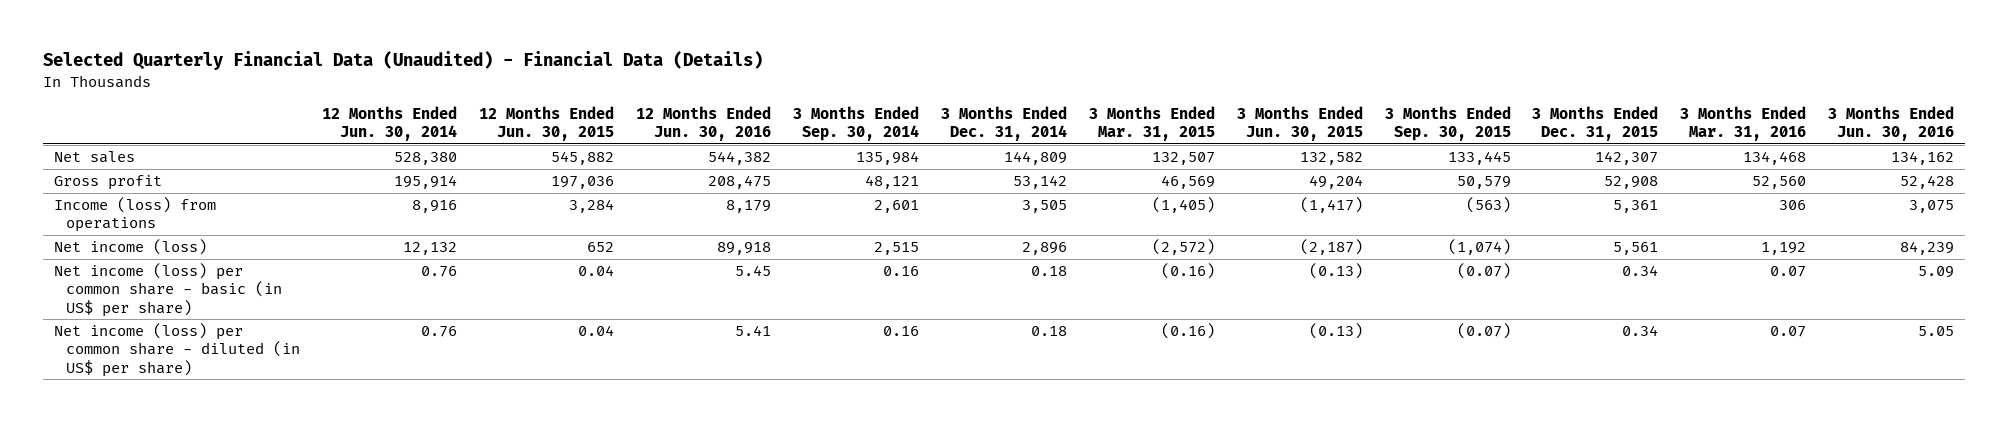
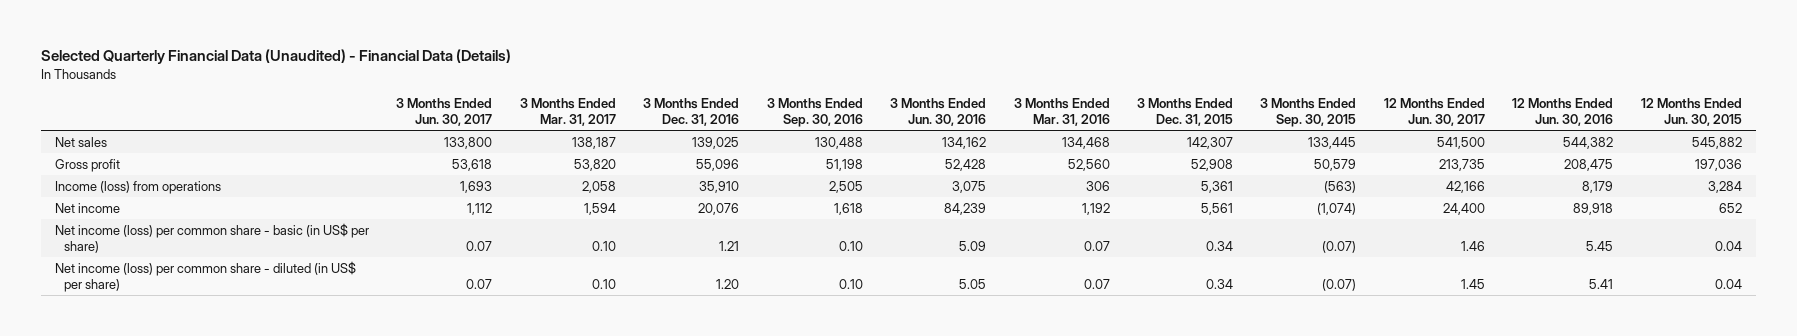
- | 12 Months Ended Jun. 30, 2014 | 12 Months Ended Jun. 30, 2015 | 12 Months Ended Jun. 30, 2016 | 3 Months Ended Sep. 30, 2014 | 3 Months Ended Dec. 31, 2014 | 3 Months Ended Mar. 31, 2015 | 3 Months Ended Jun. 30, 2015 | 3 Months Ended Sep. 30, 2015 | 3 Months Ended Dec. 31, 2015 | 3 Months Ended Mar. 31, 2016 | 3 Months Ended Jun. 30, 2016
+ | 3 Months Ended Jun. 30, 2017 | 3 Months Ended Mar. 31, 2017 | 3 Months Ended Dec. 31, 2016 | 3 Months Ended Sep. 30, 2016 | 3 Months Ended Jun. 30, 2016 | 3 Months Ended Mar. 31, 2016 | 3 Months Ended Dec. 31, 2015 | 3 Months Ended Sep. 30, 2015 | 12 Months Ended Jun. 30, 2017 | 12 Months Ended Jun. 30, 2016 | 12 Months Ended Jun. 30, 2015
- Net income (loss) | 12,132 | 652 | 89,918 | 2,515 | 2,896 | (2,572) | (2,187) | (1,074) | 5,561 | 1,192 | 84,239
+ Net income | 1,112 | 1,594 | 20,076 | 1,618 | 84,239 | 1,192 | 5,561 | (1,074) | 24,400 | 89,918 | 652

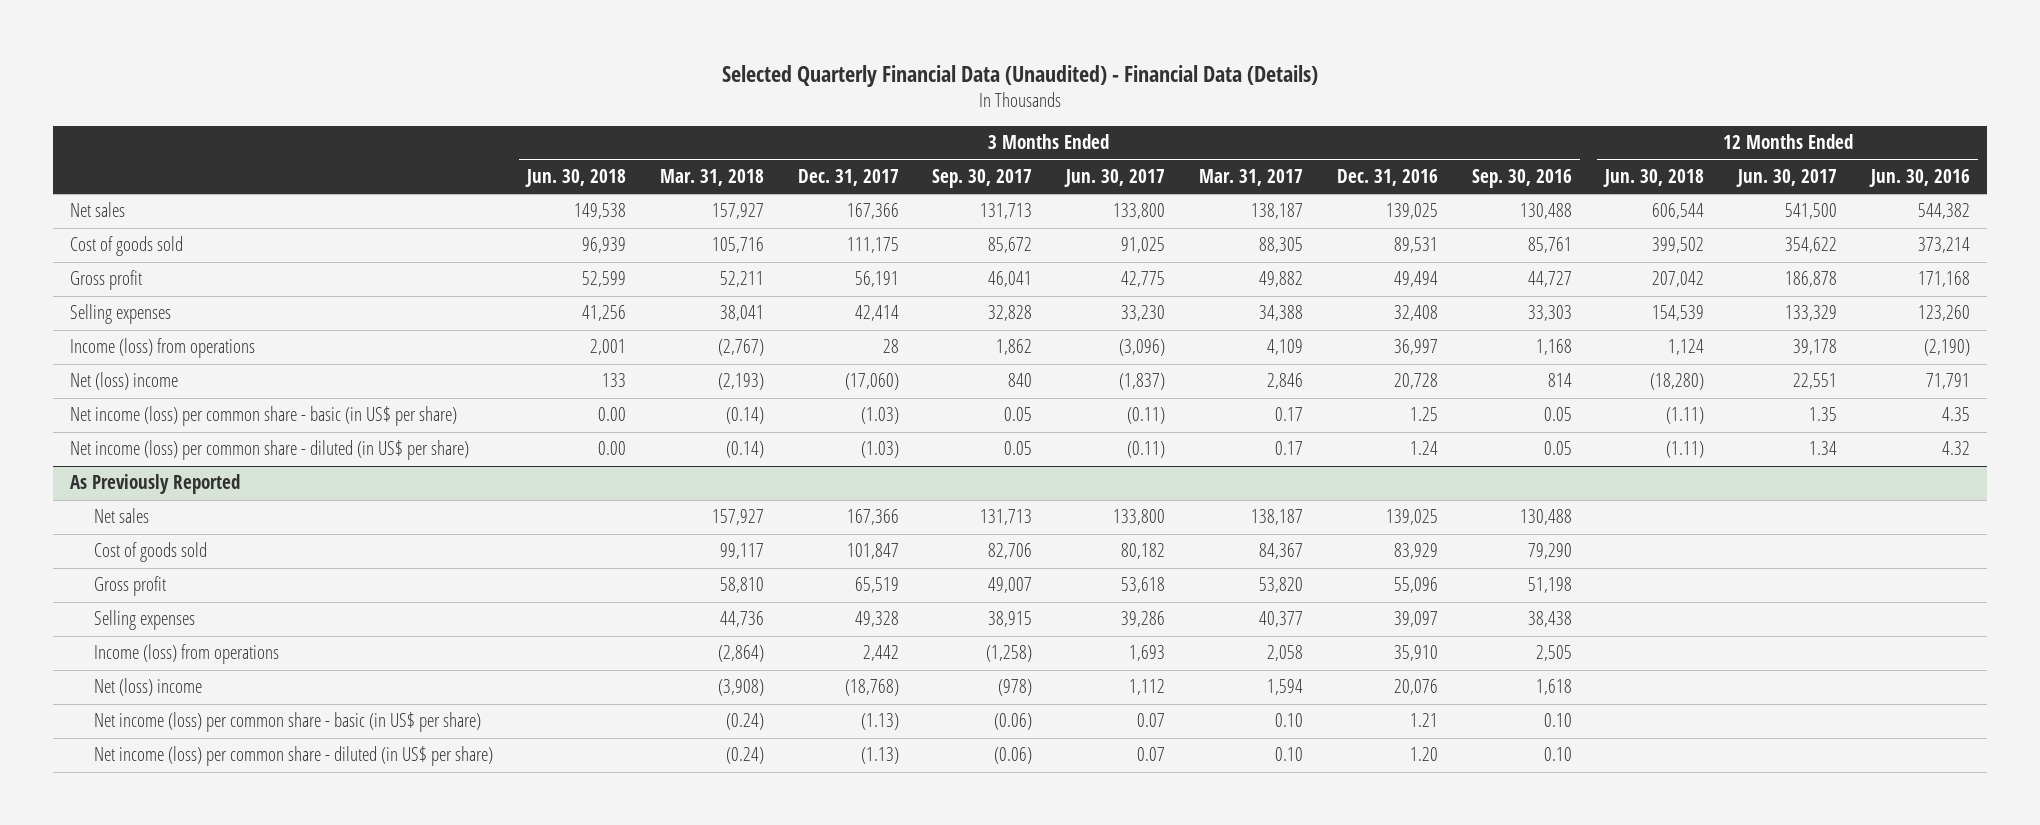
- | 3 Months Ended Jun. 30, 2017 | 3 Months Ended Mar. 31, 2017 | 3 Months Ended Dec. 31, 2016 | 3 Months Ended Sep. 30, 2016 | 3 Months Ended Jun. 30, 2016 | 3 Months Ended Mar. 31, 2016 | 3 Months Ended Dec. 31, 2015 | 3 Months Ended Sep. 30, 2015 | 12 Months Ended Jun. 30, 2017 | 12 Months Ended Jun. 30, 2016 | 12 Months Ended Jun. 30, 2015
+ | 3 Months Ended Jun. 30, 2018 | 3 Months Ended Mar. 31, 2018 | 3 Months Ended Dec. 31, 2017 | 3 Months Ended Sep. 30, 2017 | 3 Months Ended Jun. 30, 2017 | 3 Months Ended Mar. 31, 2017 | 3 Months Ended Dec. 31, 2016 | 3 Months Ended Sep. 30, 2016 | 12 Months Ended Jun. 30, 2018 | 12 Months Ended Jun. 30, 2017 | 12 Months Ended Jun. 30, 2016
- Gross profit | 53,618 | 53,820 | 55,096 | 51,198 | 52,428 | 52,560 | 52,908 | 50,579 | 213,735 | 208,475 | 197,036
- Income (loss) from operations | 1,693 | 2,058 | 35,910 | 2,505 | 3,075 | 306 | 5,361 | (563) | 42,166 | 8,179 | 3,284
- Net income | 1,112 | 1,594 | 20,076 | 1,618 | 84,239 | 1,192 | 5,561 | (1,074) | 24,400 | 89,918 | 652
- Net income (loss) per common share - basic (in US$ per share) | 0.07 | 0.10 | 1.21 | 0.10 | 5.09 | 0.07 | 0.34 | (0.07) | 1.46 | 5.45 | 0.04
- Net income (loss) per common share - diluted (in US$ per share) | 0.07 | 0.10 | 1.20 | 0.10 | 5.05 | 0.07 | 0.34 | (0.07) | 1.45 | 5.41 | 0.04
+ Cost of goods sold | 96,939 | 105,716 | 111,175 | 85,672 | 91,025 | 88,305 | 89,531 | 85,761 | 399,502 | 354,622 | 373,214
+ Gross profit | 52,599 | 52,211 | 56,191 | 46,041 | 42,775 | 49,882 | 49,494 | 44,727 | 207,042 | 186,878 | 171,168
+ Selling expenses | 41,256 | 38,041 | 42,414 | 32,828 | 33,230 | 34,388 | 32,408 | 33,303 | 154,539 | 133,329 | 123,260
+ Income (loss) from operations | 2,001 | (2,767) | 28 | 1,862 | (3,096) | 4,109 | 36,997 | 1,168 | 1,124 | 39,178 | (2,190)
+ Net (loss) income | 133 | (2,193) | (17,060) | 840 | (1,837) | 2,846 | 20,728 | 814 | (18,280) | 22,551 | 71,791
+ Net income (loss) per common share - basic (in US$ per share) | 0.00 | (0.14) | (1.03) | 0.05 | (0.11) | 0.17 | 1.25 | 0.05 | (1.11) | 1.35 | 4.35
+ Net income (loss) per common share - diluted (in US$ per share) | 0.00 | (0.14) | (1.03) | 0.05 | (0.11) | 0.17 | 1.24 | 0.05 | (1.11) | 1.34 | 4.32
+ As Previously Reported
+ Net sales | | 157,927 | 167,366 | 131,713 | 133,800 | 138,187 | 139,025 | 130,488 | | |
+ Cost of goods sold | | 99,117 | 101,847 | 82,706 | 80,182 | 84,367 | 83,929 | 79,290 | | |
+ Gross profit | | 58,810 | 65,519 | 49,007 | 53,618 | 53,820 | 55,096 | 51,198 | | |
+ Selling expenses | | 44,736 | 49,328 | 38,915 | 39,286 | 40,377 | 39,097 | 38,438 | | |
+ Income (loss) from operations | | (2,864) | 2,442 | (1,258) | 1,693 | 2,058 | 35,910 | 2,505 | | |
+ Net (loss) income | | (3,908) | (18,768) | (978) | 1,112 | 1,594 | 20,076 | 1,618 | | |
+ Net income (loss) per common share - basic (in US$ per share) | | (0.24) | (1.13) | (0.06) | 0.07 | 0.10 | 1.21 | 0.10 | | |
+ Net income (loss) per common share - diluted (in US$ per share) | | (0.24) | (1.13) | (0.06) | 0.07 | 0.10 | 1.20 | 0.10 | | |

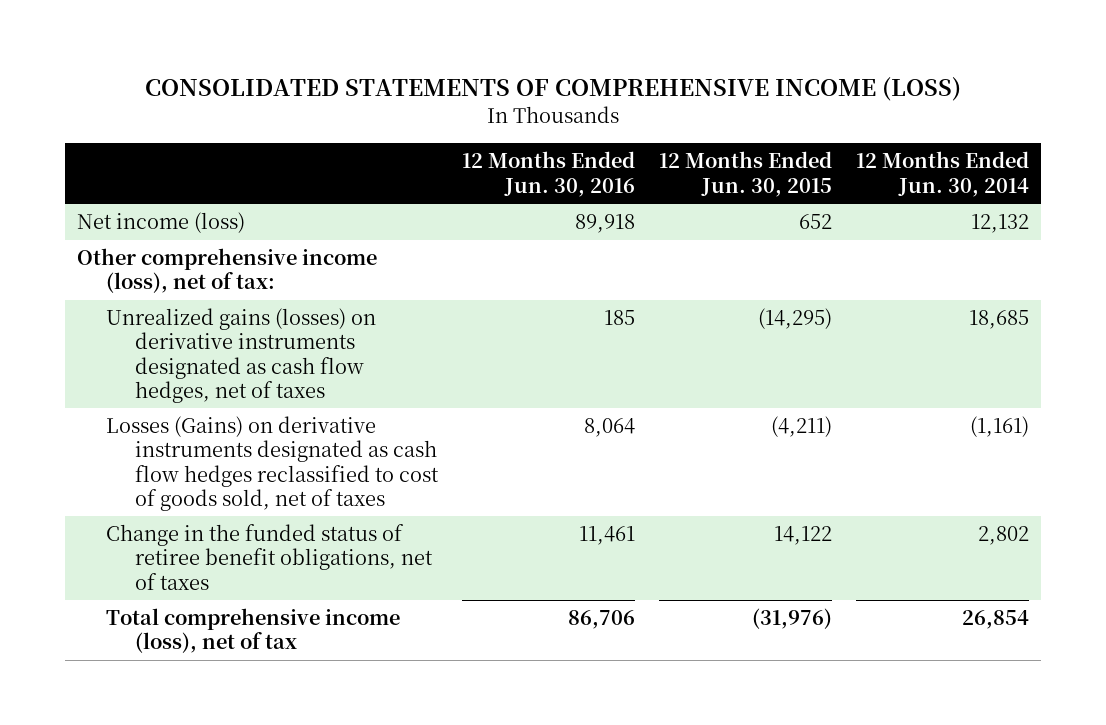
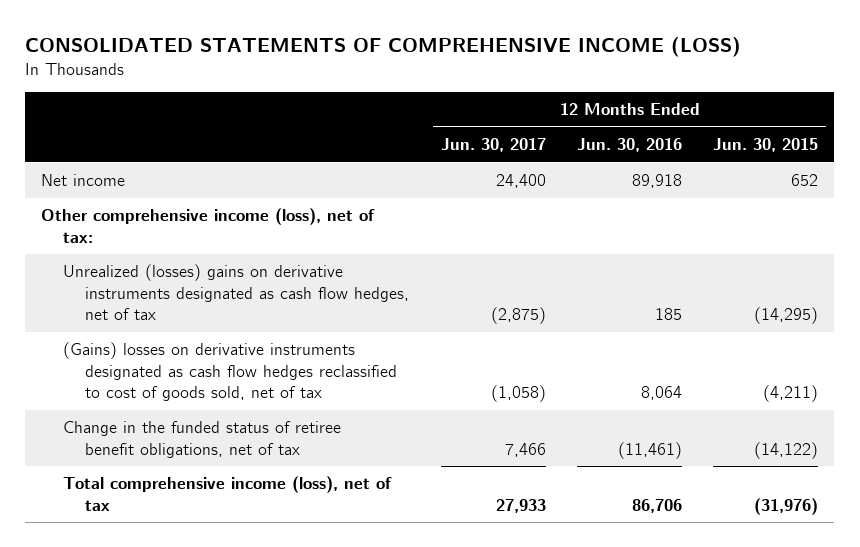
- | 12 Months Ended Jun. 30, 2016 | 12 Months Ended Jun. 30, 2015 | 12 Months Ended Jun. 30, 2014
+ | 12 Months Ended Jun. 30, 2017 | 12 Months Ended Jun. 30, 2016 | 12 Months Ended Jun. 30, 2015
- Net income (loss) | 89,918 | 652 | 12,132
+ Net income | 24,400 | 89,918 | 652
- Unrealized gains (losses) on derivative instruments designated as cash flow hedges, net of taxes | 185 | (14,295) | 18,685
- Losses (Gains) on derivative instruments designated as cash flow hedges reclassified to cost of goods sold, net of taxes | 8,064 | (4,211) | (1,161)
- Change in the funded status of retiree benefit obligations, net of taxes | 11,461 | 14,122 | 2,802
+ Unrealized (losses) gains on derivative instruments designated as cash flow hedges, net of tax | (2,875) | 185 | (14,295)
+ (Gains) losses on derivative instruments designated as cash flow hedges reclassified to cost of goods sold, net of tax | (1,058) | 8,064 | (4,211)
+ Change in the funded status of retiree benefit obligations, net of tax | 7,466 | (11,461) | (14,122)

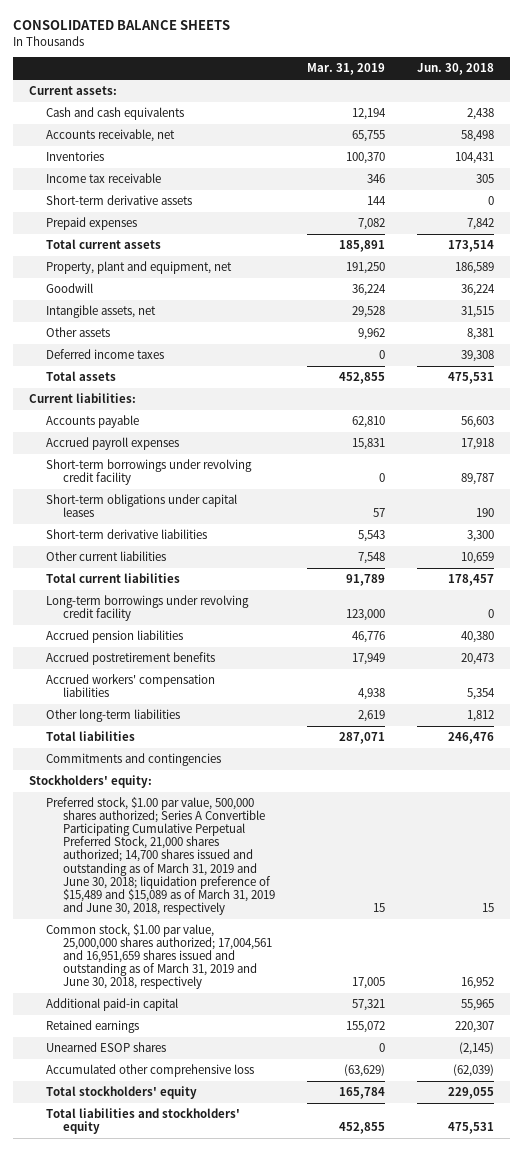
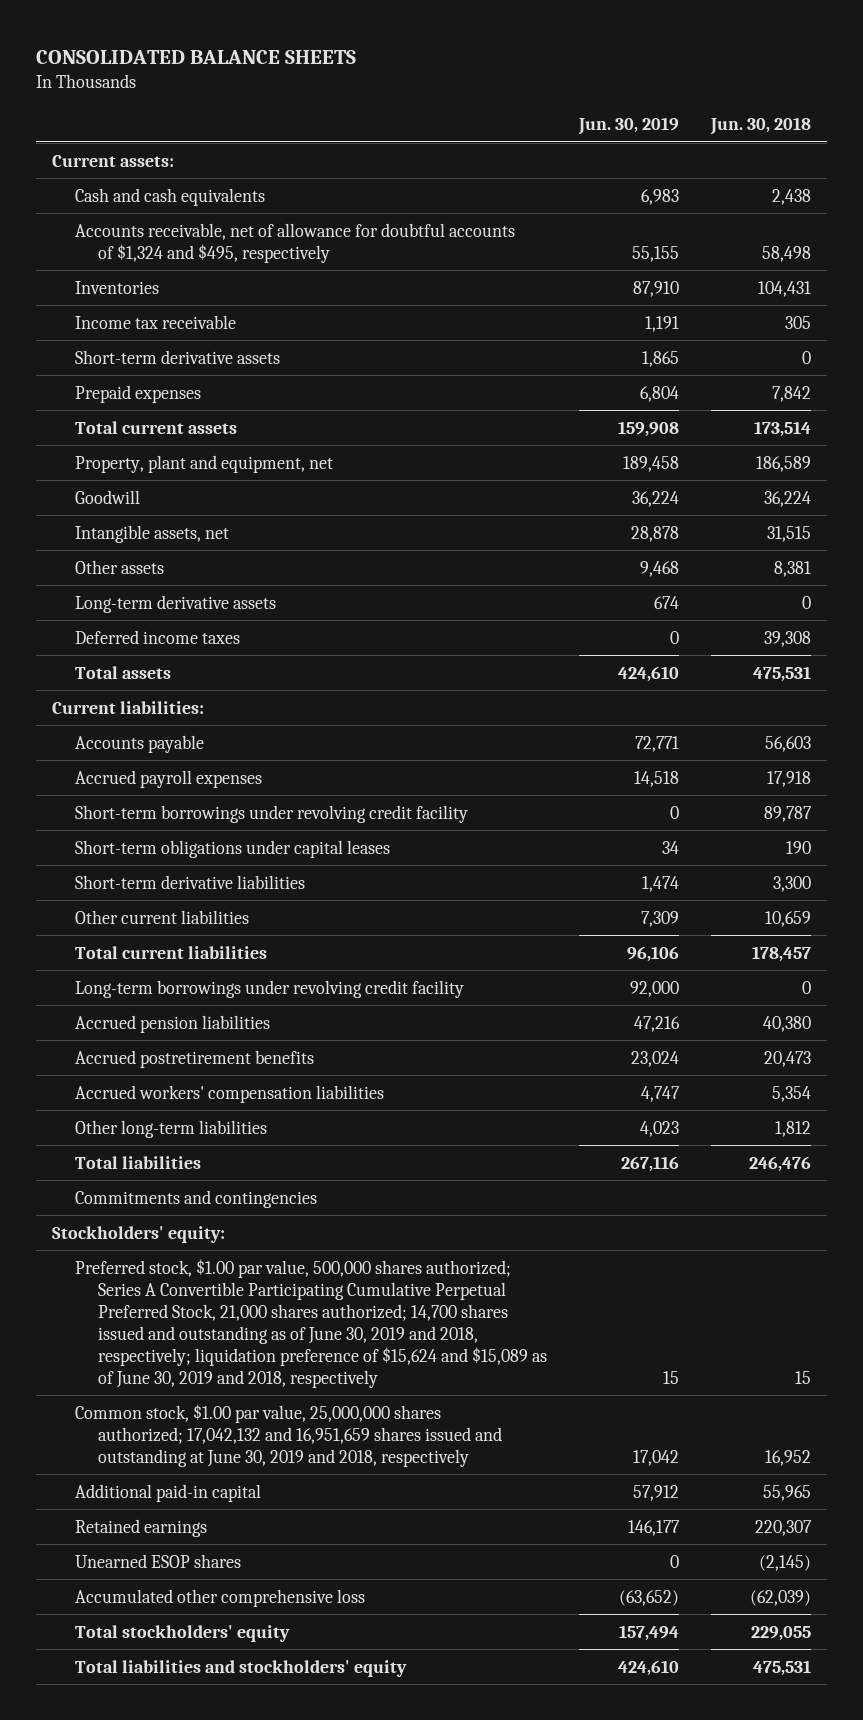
- | Mar. 31, 2019 | Jun. 30, 2018
+ | Jun. 30, 2019 | Jun. 30, 2018
- Accounts receivable, net | 65,755 | 58,498
+ Accounts receivable, net of allowance for doubtful accounts of $1,324 and $495, respectively | 55,155 | 58,498
+ Long-term derivative assets | 674 | 0
- Preferred stock, $1.00 par value, 500,000 shares authorized; Series A Convertible Participating Cumulative Perpetual Preferred Stock, 21,000 shares authorized; 14,700 shares issued and outstanding as of March 31, 2019 and June 30, 2018; liquidation preference of $15,489 and $15,089 as of March 31, 2019 and June 30, 2018, respectively | 15 | 15
- Common stock, $1.00 par value, 25,000,000 shares authorized; 17,004,561 and 16,951,659 shares issued and outstanding as of March 31, 2019 and June 30, 2018, respectively | 17,005 | 16,952
+ Preferred stock, $1.00 par value, 500,000 shares authorized; Series A Convertible Participating Cumulative Perpetual Preferred Stock, 21,000 shares authorized; 14,700 shares issued and outstanding as of June 30, 2019 and 2018, respectively; liquidation preference of $15,624 and $15,089 as of June 30, 2019 and 2018, respectively | 15 | 15
+ Common stock, $1.00 par value, 25,000,000 shares authorized; 17,042,132 and 16,951,659 shares issued and outstanding at June 30, 2019 and 2018, respectively | 17,042 | 16,952

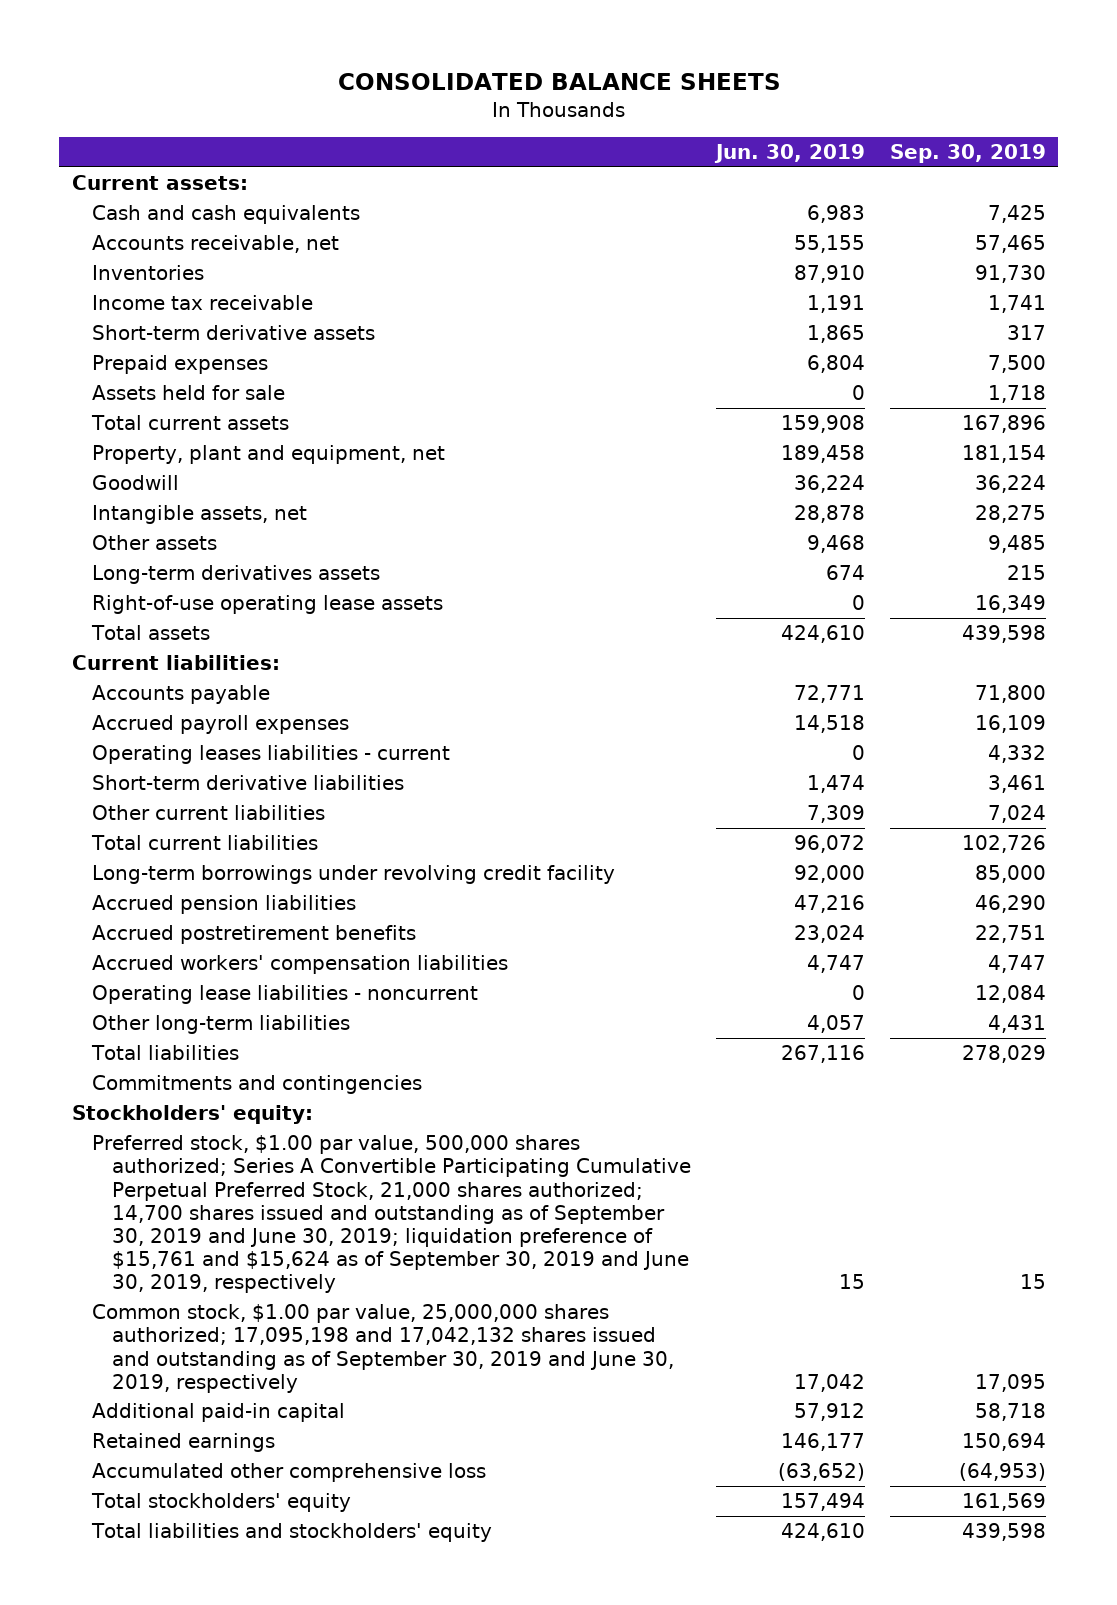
- | Jun. 30, 2019 | Jun. 30, 2018
+ | Jun. 30, 2019 | Sep. 30, 2019
- Accounts receivable, net of allowance for doubtful accounts of $1,324 and $495, respectively | 55,155 | 58,498
+ Accounts receivable, net | 55,155 | 57,465
+ Assets held for sale | 0 | 1,718
- Long-term derivative assets | 674 | 0
- Deferred income taxes | 0 | 39,308
+ Long-term derivatives assets | 674 | 215
+ Right-of-use operating lease assets | 0 | 16,349
- Short-term borrowings under revolving credit facility | 0 | 89,787
- Short-term obligations under capital leases | 34 | 190
+ Operating leases liabilities - current | 0 | 4,332
- Total current liabilities | 96,106 | 178,457
+ Total current liabilities | 96,072 | 102,726
- Other long-term liabilities | 4,023 | 1,812
+ Operating lease liabilities - noncurrent | 0 | 12,084
+ Other long-term liabilities | 4,057 | 4,431
- Preferred stock, $1.00 par value, 500,000 shares authorized; Series A Convertible Participating Cumulative Perpetual Preferred Stock, 21,000 shares authorized; 14,700 shares issued and outstanding as of June 30, 2019 and 2018, respectively; liquidation preference of $15,624 and $15,089 as of June 30, 2019 and 2018, respectively | 15 | 15
- Common stock, $1.00 par value, 25,000,000 shares authorized; 17,042,132 and 16,951,659 shares issued and outstanding at June 30, 2019 and 2018, respectively | 17,042 | 16,952
+ Preferred stock, $1.00 par value, 500,000 shares authorized; Series A Convertible Participating Cumulative Perpetual Preferred Stock, 21,000 shares authorized; 14,700 shares issued and outstanding as of September 30, 2019 and June 30, 2019; liquidation preference of $15,761 and $15,624 as of September 30, 2019 and June 30, 2019, respectively | 15 | 15
+ Common stock, $1.00 par value, 25,000,000 shares authorized; 17,095,198 and 17,042,132 shares issued and outstanding as of September 30, 2019 and June 30, 2019, respectively | 17,042 | 17,095
- Unearned ESOP shares | 0 | (2,145)

